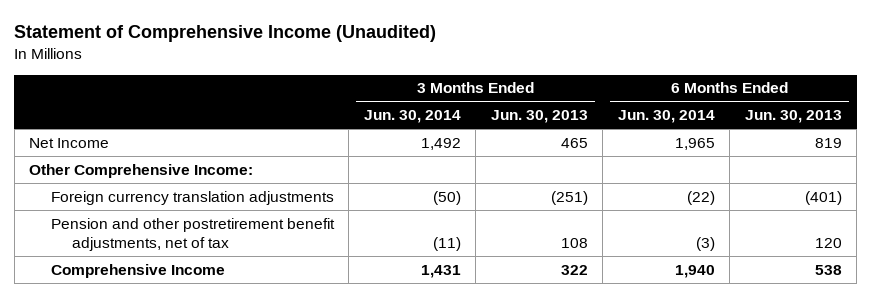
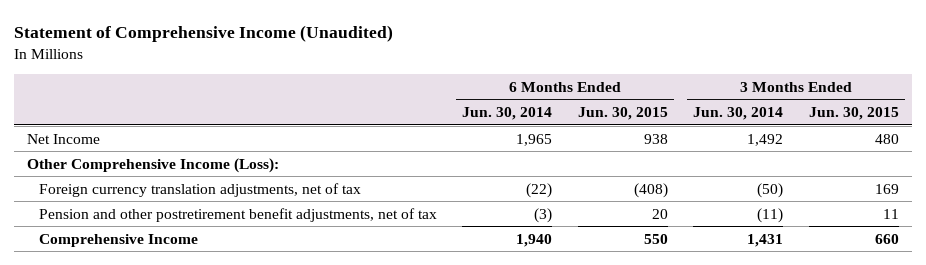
- | 3 Months Ended Jun. 30, 2014 | 3 Months Ended Jun. 30, 2013 | 6 Months Ended Jun. 30, 2014 | 6 Months Ended Jun. 30, 2013
+ | 6 Months Ended Jun. 30, 2014 | 6 Months Ended Jun. 30, 2015 | 3 Months Ended Jun. 30, 2014 | 3 Months Ended Jun. 30, 2015
- Other Comprehensive Income:
- Foreign currency translation adjustments | (50) | (251) | (22) | (401)
+ Other Comprehensive Income (Loss):
+ Foreign currency translation adjustments, net of tax | (22) | (408) | (50) | 169

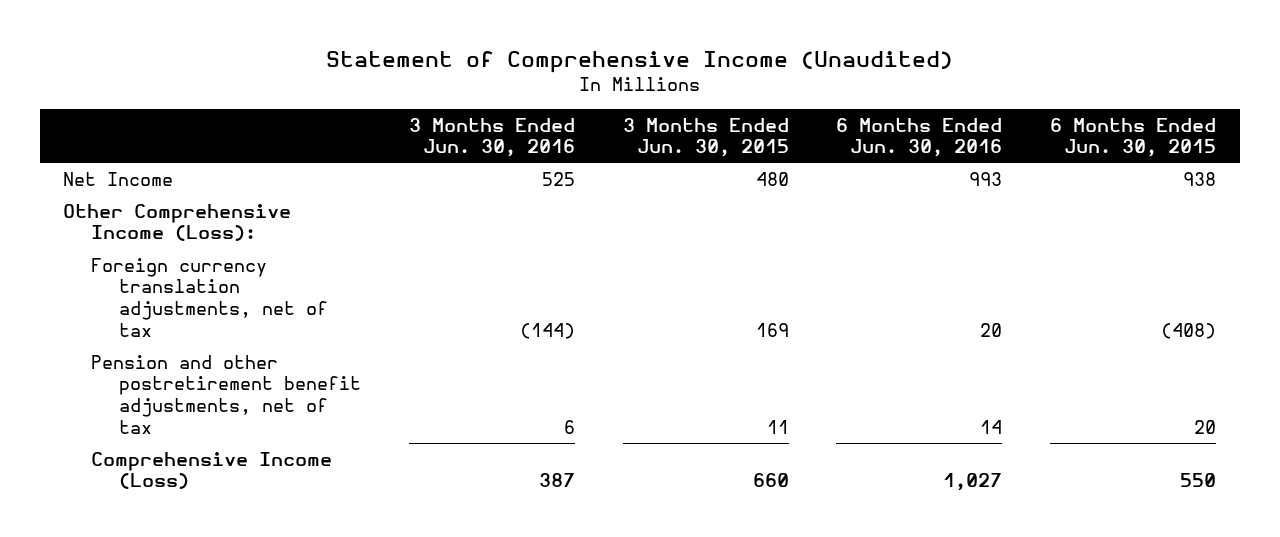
- | 6 Months Ended Jun. 30, 2014 | 6 Months Ended Jun. 30, 2015 | 3 Months Ended Jun. 30, 2014 | 3 Months Ended Jun. 30, 2015
+ | 3 Months Ended Jun. 30, 2016 | 3 Months Ended Jun. 30, 2015 | 6 Months Ended Jun. 30, 2016 | 6 Months Ended Jun. 30, 2015
- Comprehensive Income | 1,940 | 550 | 1,431 | 660
+ Comprehensive Income (Loss) | 387 | 660 | 1,027 | 550

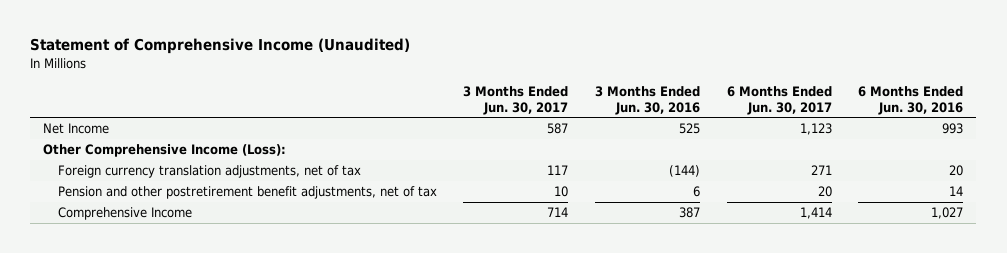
- | 3 Months Ended Jun. 30, 2016 | 3 Months Ended Jun. 30, 2015 | 6 Months Ended Jun. 30, 2016 | 6 Months Ended Jun. 30, 2015
+ | 3 Months Ended Jun. 30, 2017 | 3 Months Ended Jun. 30, 2016 | 6 Months Ended Jun. 30, 2017 | 6 Months Ended Jun. 30, 2016
- Comprehensive Income (Loss) | 387 | 660 | 1,027 | 550
+ Comprehensive Income | 714 | 387 | 1,414 | 1,027

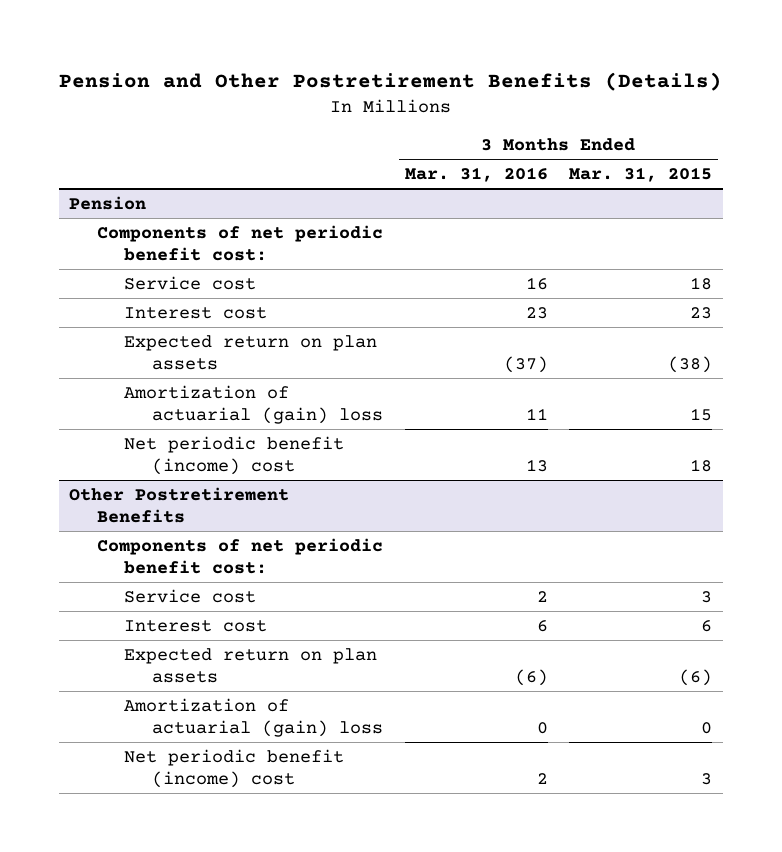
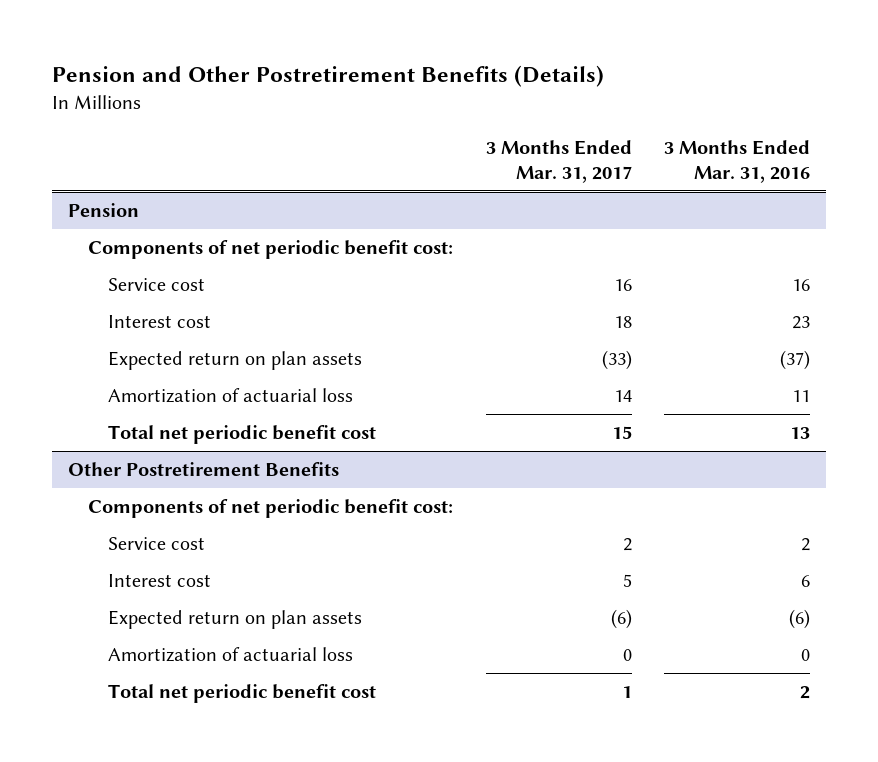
- | 3 Months Ended Mar. 31, 2016 | 3 Months Ended Mar. 31, 2015
+ | 3 Months Ended Mar. 31, 2017 | 3 Months Ended Mar. 31, 2016
@ Pension
- Amortization of actuarial (gain) loss | 11 | 15
- Net periodic benefit (income) cost | 13 | 18
+ Amortization of actuarial loss | 14 | 11
+ Total net periodic benefit cost | 15 | 13
@ Other Postretirement Benefits
- Amortization of actuarial (gain) loss | 0 | 0
- Net periodic benefit (income) cost | 2 | 3
+ Amortization of actuarial loss | 0 | 0
+ Total net periodic benefit cost | 1 | 2

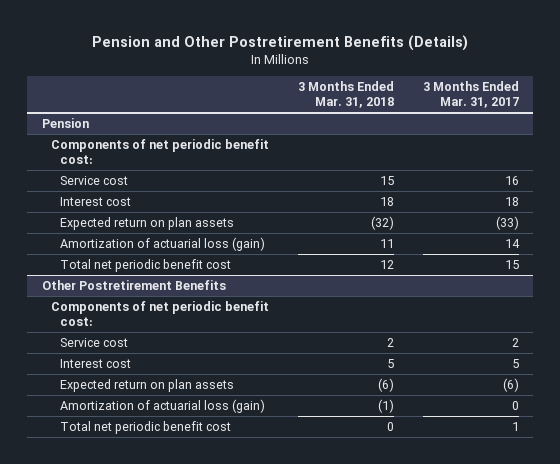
- | 3 Months Ended Mar. 31, 2017 | 3 Months Ended Mar. 31, 2016
+ | 3 Months Ended Mar. 31, 2018 | 3 Months Ended Mar. 31, 2017
@ Pension
- Amortization of actuarial loss | 14 | 11
+ Amortization of actuarial loss (gain) | 11 | 14
@ Other Postretirement Benefits
- Amortization of actuarial loss | 0 | 0
+ Amortization of actuarial loss (gain) | (1) | 0

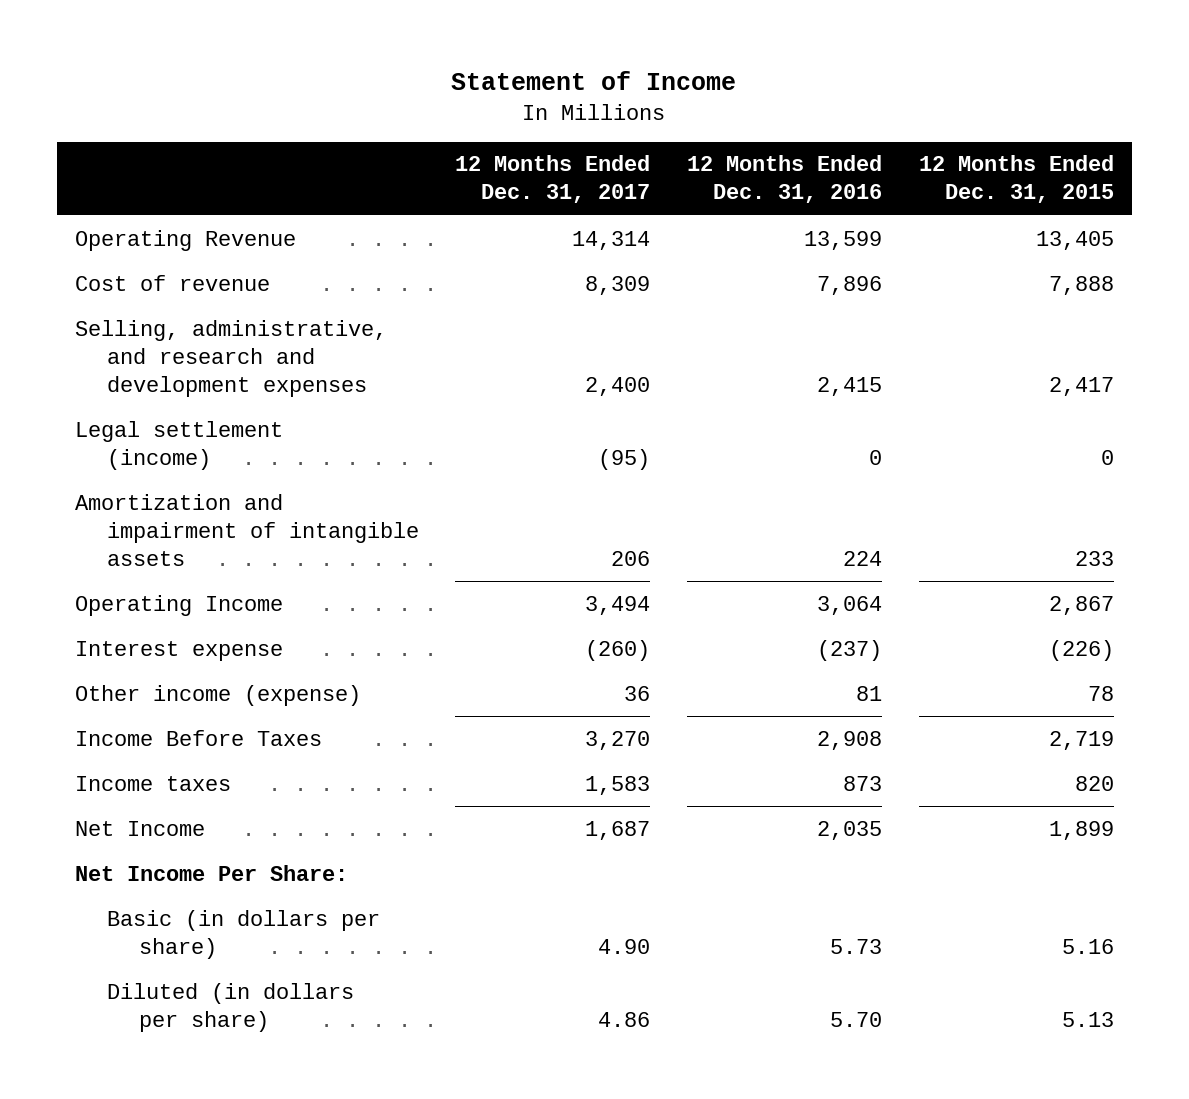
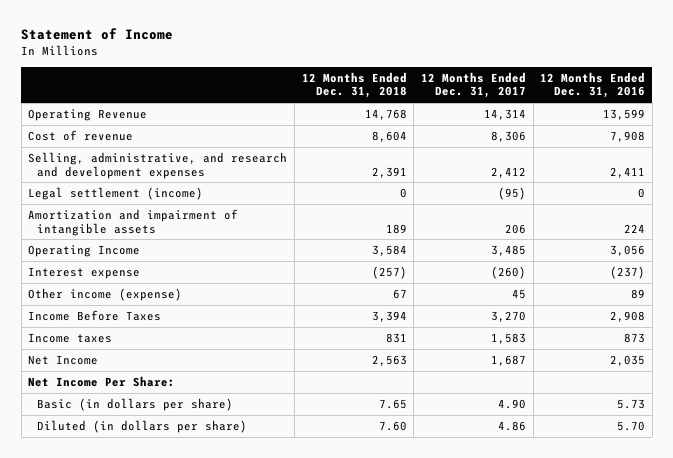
- | 12 Months Ended Dec. 31, 2017 | 12 Months Ended Dec. 31, 2016 | 12 Months Ended Dec. 31, 2015
+ | 12 Months Ended Dec. 31, 2018 | 12 Months Ended Dec. 31, 2017 | 12 Months Ended Dec. 31, 2016
- Cost of revenue | 8,309 | 7,896 | 7,888
- Selling, administrative, and research and development expenses | 2,400 | 2,415 | 2,417
+ Cost of revenue | 8,604 | 8,306 | 7,908
+ Selling, administrative, and research and development expenses | 2,391 | 2,412 | 2,411
- Operating Income | 3,494 | 3,064 | 2,867
+ Operating Income | 3,584 | 3,485 | 3,056
- Other income (expense) | 36 | 81 | 78
+ Other income (expense) | 67 | 45 | 89

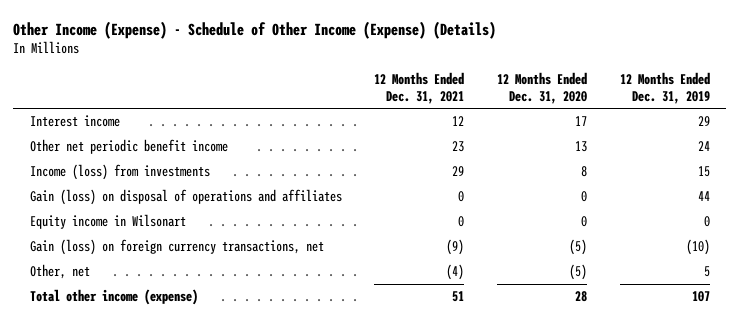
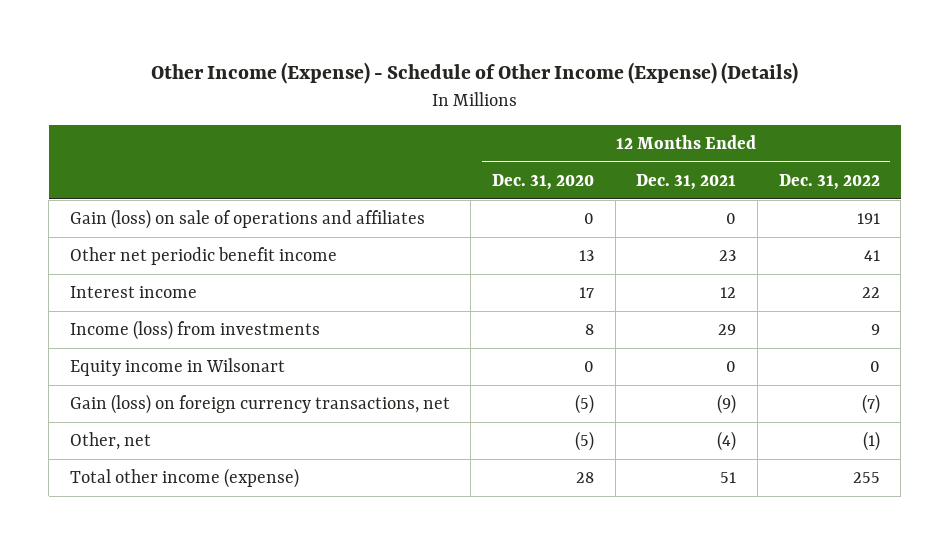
- | 12 Months Ended Dec. 31, 2021 | 12 Months Ended Dec. 31, 2020 | 12 Months Ended Dec. 31, 2019
+ | 12 Months Ended Dec. 31, 2020 | 12 Months Ended Dec. 31, 2021 | 12 Months Ended Dec. 31, 2022
+ Gain (loss) on sale of operations and affiliates | 0 | 0 | 191
moved down: Interest income | 17 | 12 | 22
- Gain (loss) on disposal of operations and affiliates | 0 | 0 | 44

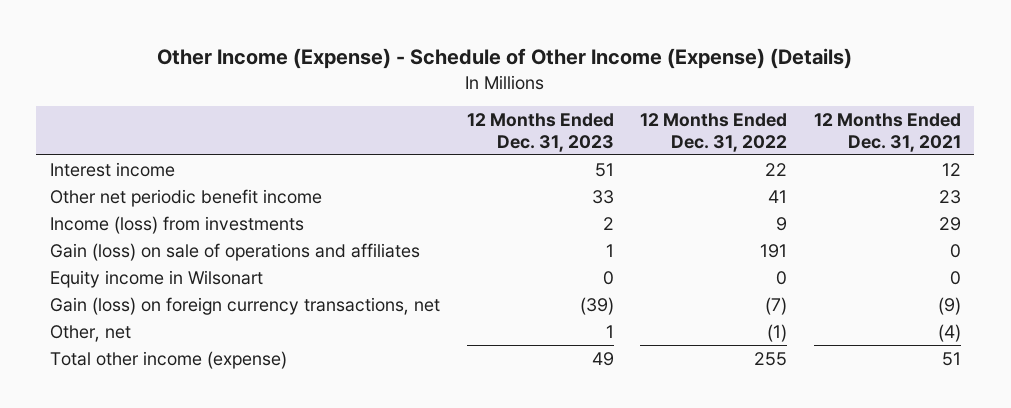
- | 12 Months Ended Dec. 31, 2020 | 12 Months Ended Dec. 31, 2021 | 12 Months Ended Dec. 31, 2022
+ | 12 Months Ended Dec. 31, 2023 | 12 Months Ended Dec. 31, 2022 | 12 Months Ended Dec. 31, 2021
moved down: Other net periodic benefit income | 33 | 41 | 23
moved down: Gain (loss) on sale of operations and affiliates | 1 | 191 | 0

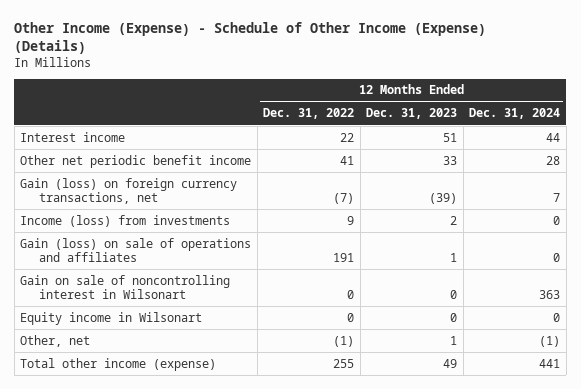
- | 12 Months Ended Dec. 31, 2023 | 12 Months Ended Dec. 31, 2022 | 12 Months Ended Dec. 31, 2021
+ | 12 Months Ended Dec. 31, 2022 | 12 Months Ended Dec. 31, 2023 | 12 Months Ended Dec. 31, 2024
moved up: Gain (loss) on foreign currency transactions, net | (7) | (39) | 7
+ Gain on sale of noncontrolling interest in Wilsonart | 0 | 0 | 363

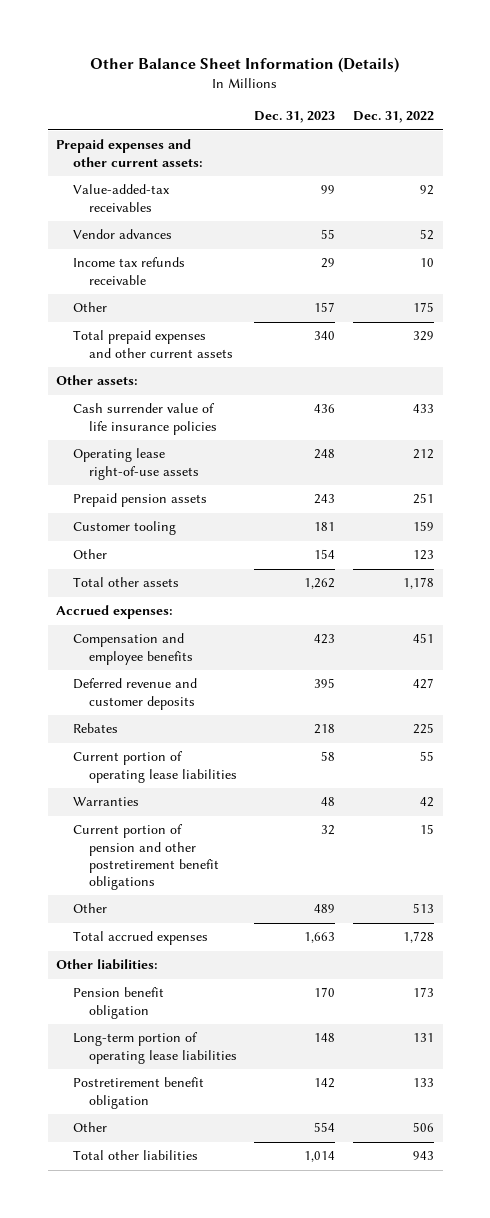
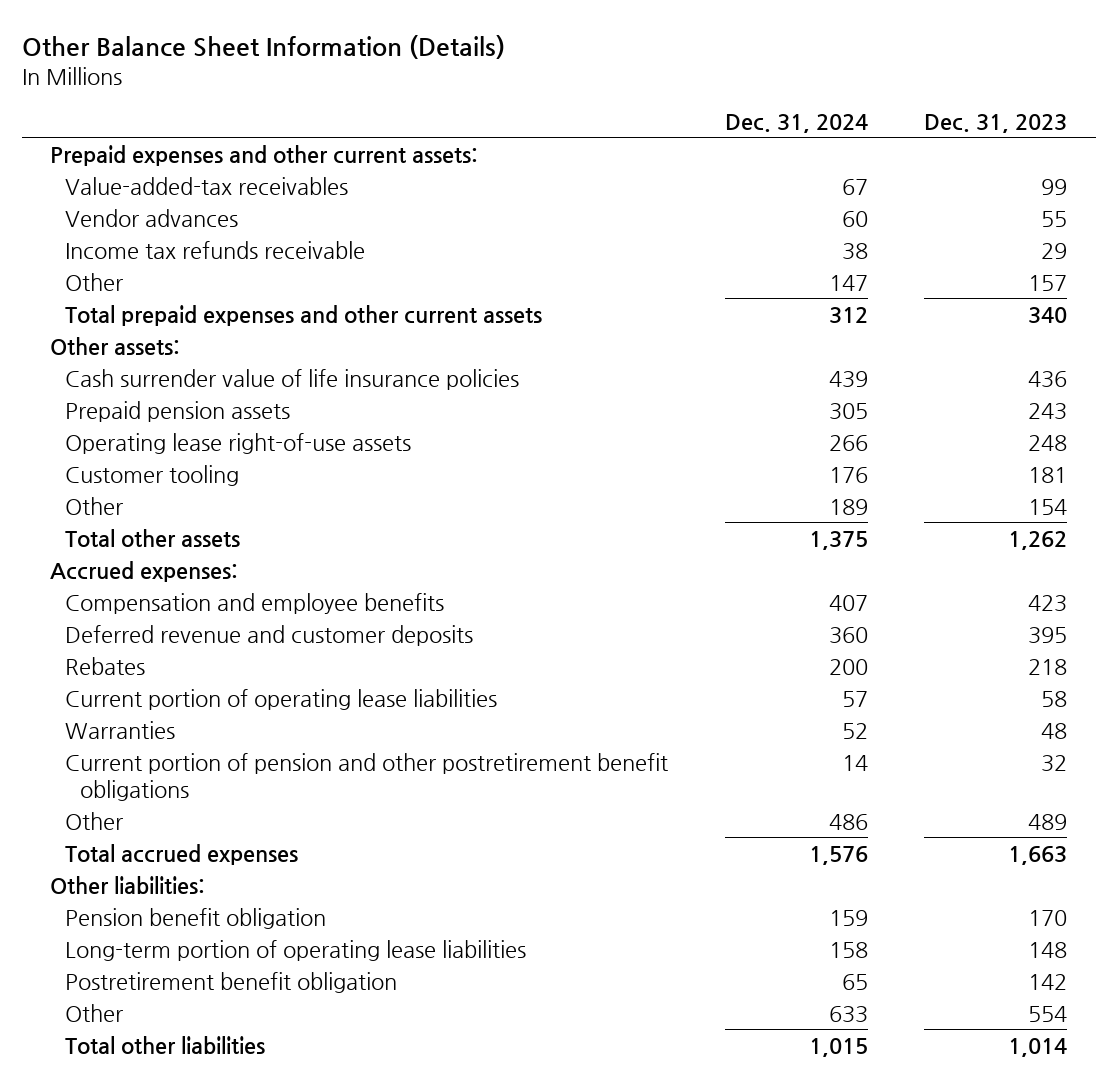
- | Dec. 31, 2023 | Dec. 31, 2022
+ | Dec. 31, 2024 | Dec. 31, 2023
moved down: Operating lease right-of-use assets | 266 | 248

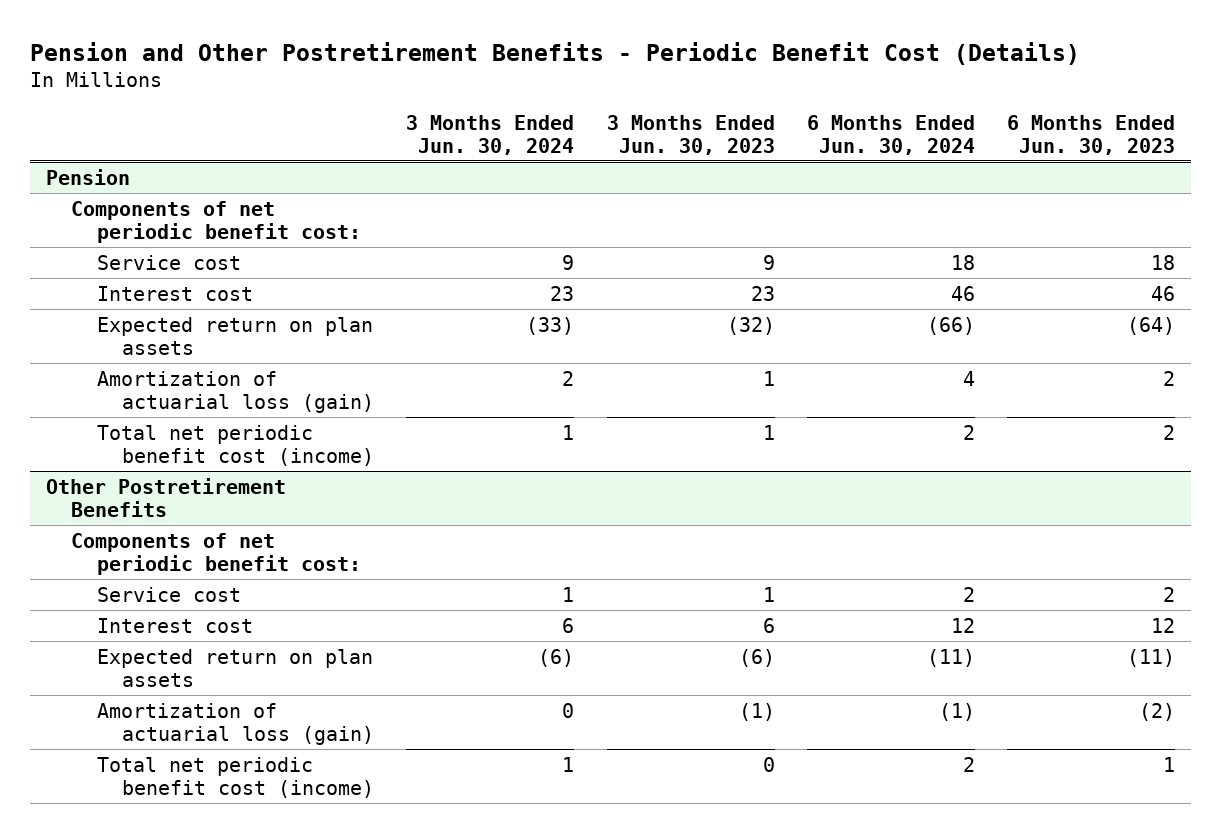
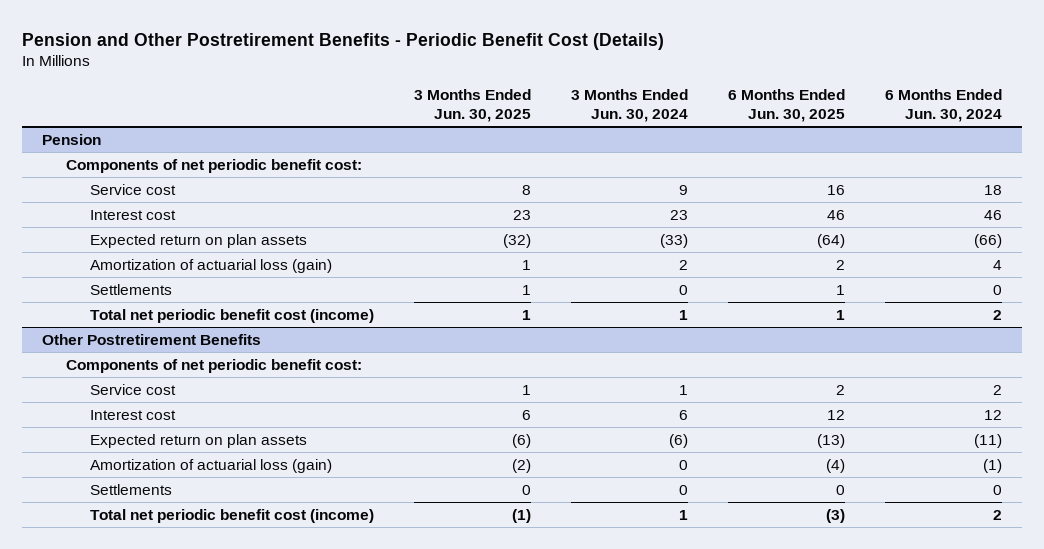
- | 3 Months Ended Jun. 30, 2024 | 3 Months Ended Jun. 30, 2023 | 6 Months Ended Jun. 30, 2024 | 6 Months Ended Jun. 30, 2023
+ | 3 Months Ended Jun. 30, 2025 | 3 Months Ended Jun. 30, 2024 | 6 Months Ended Jun. 30, 2025 | 6 Months Ended Jun. 30, 2024
@ Pension
+ Settlements | 1 | 0 | 1 | 0
@ Other Postretirement Benefits
+ Settlements | 0 | 0 | 0 | 0

